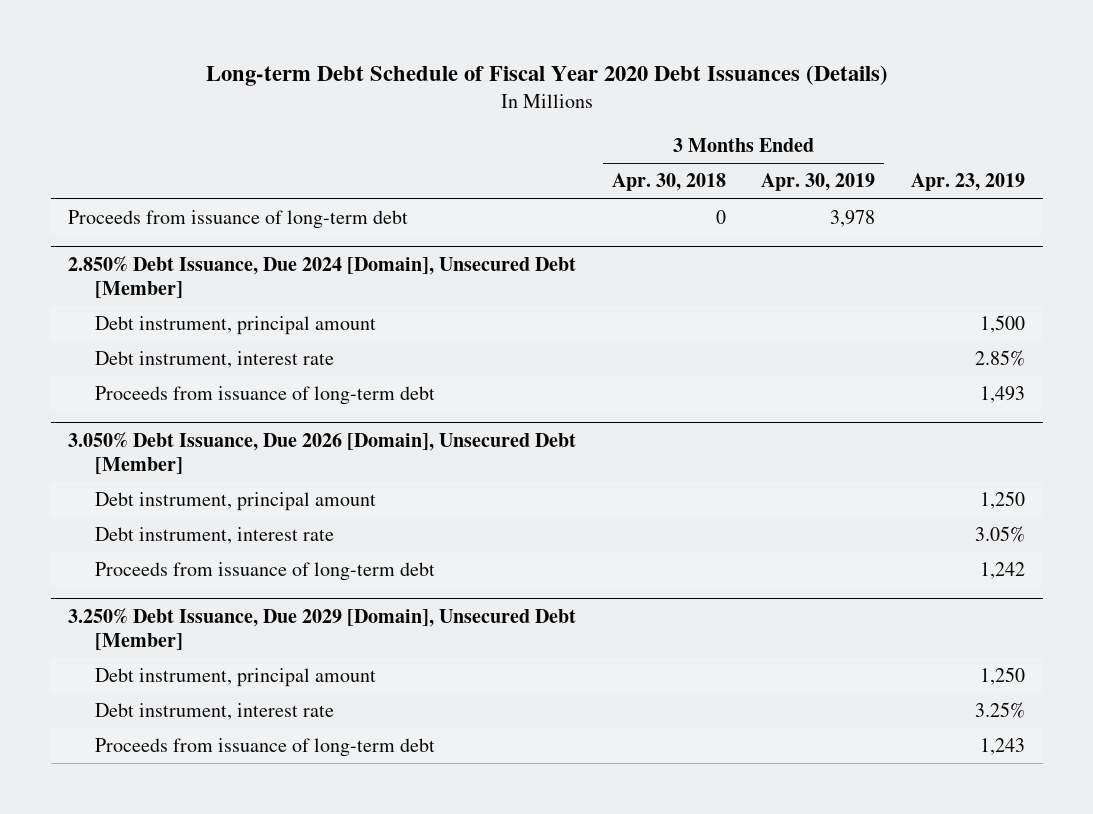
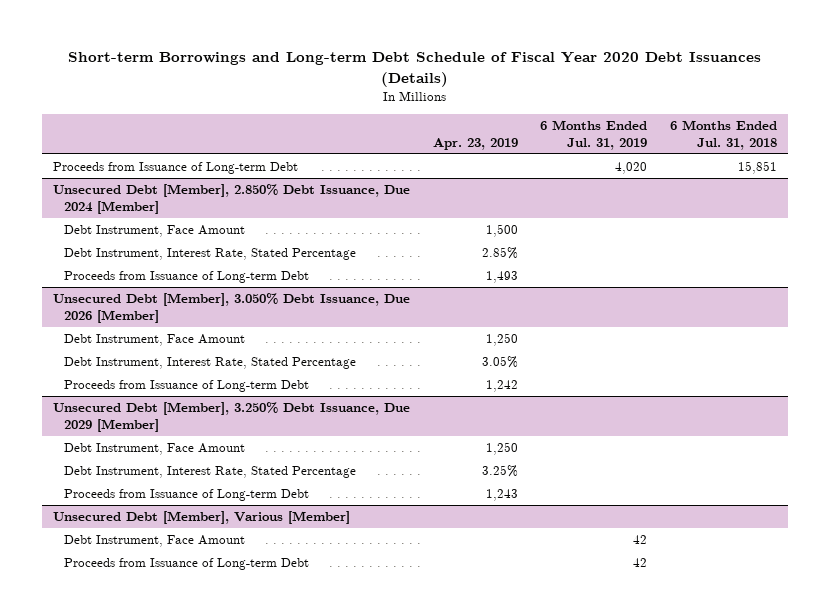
- Long-term Debt Schedule of Fiscal Year 2020 Debt Issuances (Details)
+ Short-term Borrowings and Long-term Debt Schedule of Fiscal Year 2020 Debt Issuances (Details)
- | 3 Months Ended Apr. 30, 2018 | 3 Months Ended Apr. 30, 2019 | Apr. 23, 2019
+ | Apr. 23, 2019 | 6 Months Ended Jul. 31, 2019 | 6 Months Ended Jul. 31, 2018
- Proceeds from issuance of long-term debt | 0 | 3,978 |
- 2.850% Debt Issuance, Due 2024 [Domain], Unsecured Debt [Member]
- Debt instrument, principal amount | | | 1,500
- Debt instrument, interest rate | | | 2.85%
- Proceeds from issuance of long-term debt | | | 1,493
- 3.050% Debt Issuance, Due 2026 [Domain], Unsecured Debt [Member]
- Debt instrument, principal amount | | | 1,250
- Debt instrument, interest rate | | | 3.05%
- Proceeds from issuance of long-term debt | | | 1,242
- 3.250% Debt Issuance, Due 2029 [Domain], Unsecured Debt [Member]
- Debt instrument, principal amount | | | 1,250
- Debt instrument, interest rate | | | 3.25%
- Proceeds from issuance of long-term debt | | | 1,243
+ Proceeds from Issuance of Long-term Debt | | 4,020 | 15,851
+ Unsecured Debt [Member], 2.850% Debt Issuance, Due 2024 [Member]
+ Debt Instrument, Face Amount | 1,500 | |
+ Debt Instrument, Interest Rate, Stated Percentage | 2.85% | |
+ Proceeds from Issuance of Long-term Debt | 1,493 | |
+ Unsecured Debt [Member], 3.050% Debt Issuance, Due 2026 [Member]
+ Debt Instrument, Face Amount | 1,250 | |
+ Debt Instrument, Interest Rate, Stated Percentage | 3.05% | |
+ Proceeds from Issuance of Long-term Debt | 1,242 | |
+ Unsecured Debt [Member], 3.250% Debt Issuance, Due 2029 [Member]
+ Debt Instrument, Face Amount | 1,250 | |
+ Debt Instrument, Interest Rate, Stated Percentage | 3.25% | |
+ Proceeds from Issuance of Long-term Debt | 1,243 | |
+ Unsecured Debt [Member], Various [Member]
+ Debt Instrument, Face Amount | | 42 |
+ Proceeds from Issuance of Long-term Debt | | 42 |

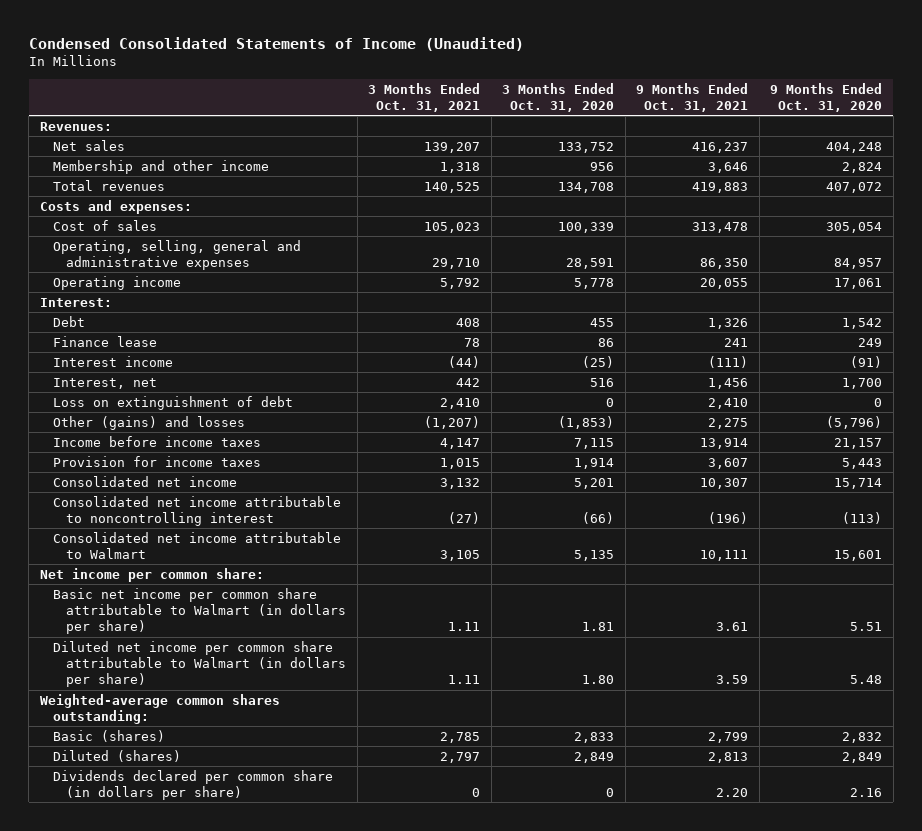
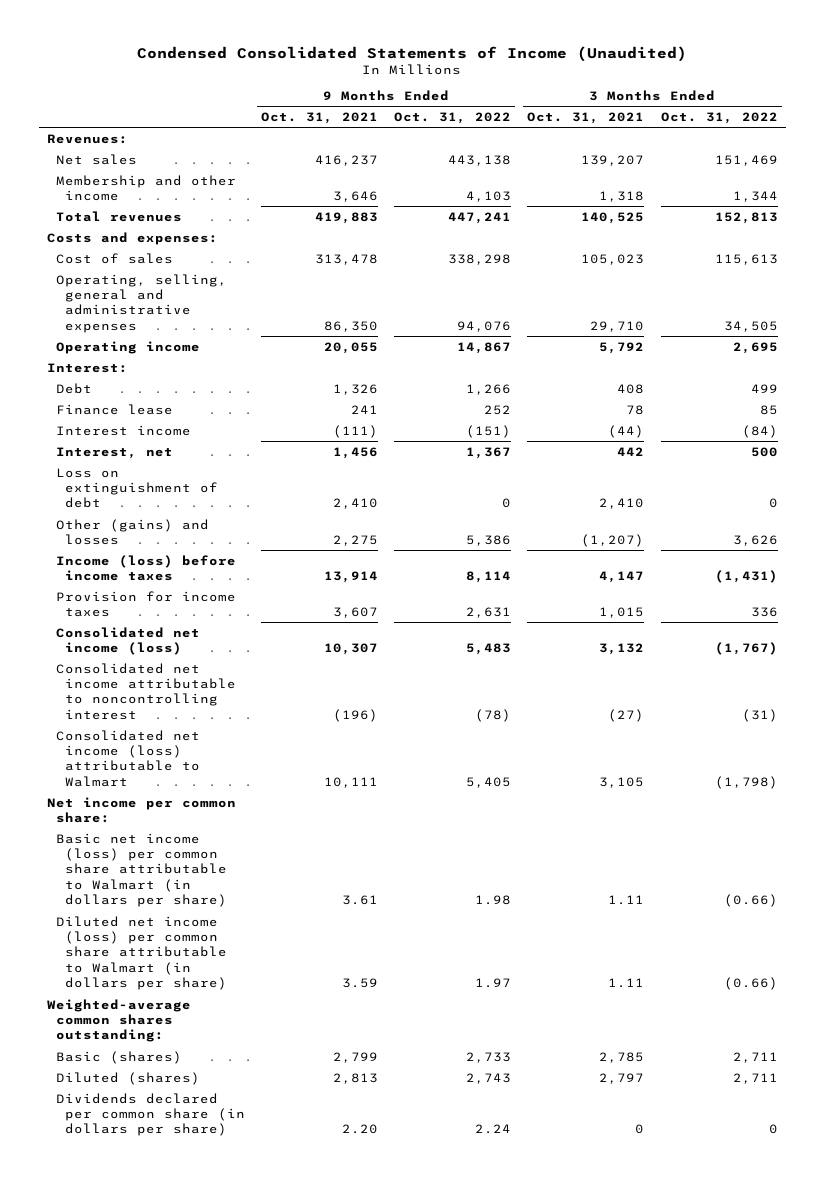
- | 3 Months Ended Oct. 31, 2021 | 3 Months Ended Oct. 31, 2020 | 9 Months Ended Oct. 31, 2021 | 9 Months Ended Oct. 31, 2020
+ | 9 Months Ended Oct. 31, 2021 | 9 Months Ended Oct. 31, 2022 | 3 Months Ended Oct. 31, 2021 | 3 Months Ended Oct. 31, 2022
- Income before income taxes | 4,147 | 7,115 | 13,914 | 21,157
+ Income (loss) before income taxes | 13,914 | 8,114 | 4,147 | (1,431)
- Consolidated net income | 3,132 | 5,201 | 10,307 | 15,714
+ Consolidated net income (loss) | 10,307 | 5,483 | 3,132 | (1,767)
- Consolidated net income attributable to Walmart | 3,105 | 5,135 | 10,111 | 15,601
+ Consolidated net income (loss) attributable to Walmart | 10,111 | 5,405 | 3,105 | (1,798)
- Basic net income per common share attributable to Walmart (in dollars per share) | 1.11 | 1.81 | 3.61 | 5.51
- Diluted net income per common share attributable to Walmart (in dollars per share) | 1.11 | 1.80 | 3.59 | 5.48
+ Basic net income (loss) per common share attributable to Walmart (in dollars per share) | 3.61 | 1.98 | 1.11 | (0.66)
+ Diluted net income (loss) per common share attributable to Walmart (in dollars per share) | 3.59 | 1.97 | 1.11 | (0.66)

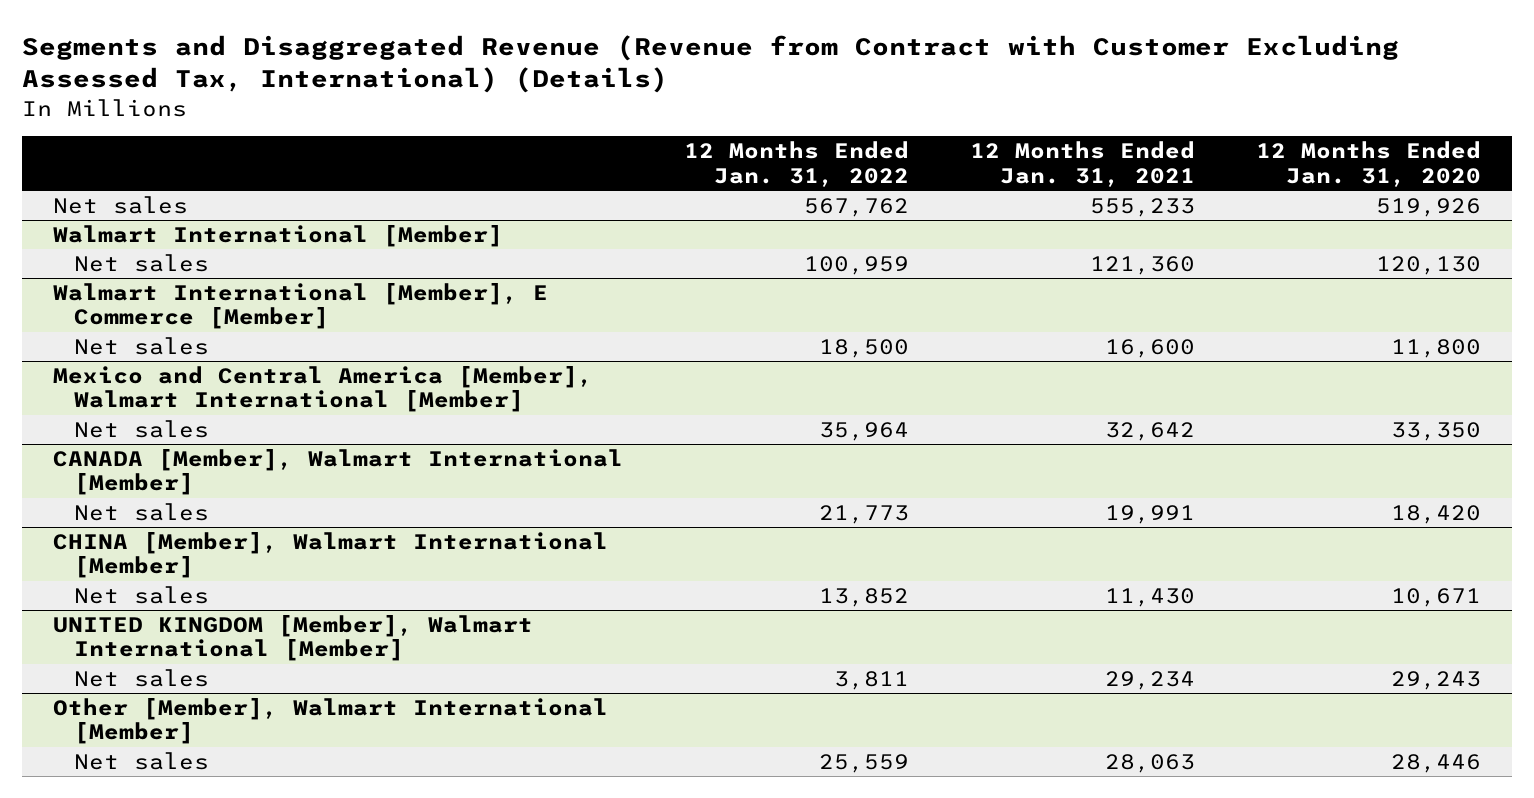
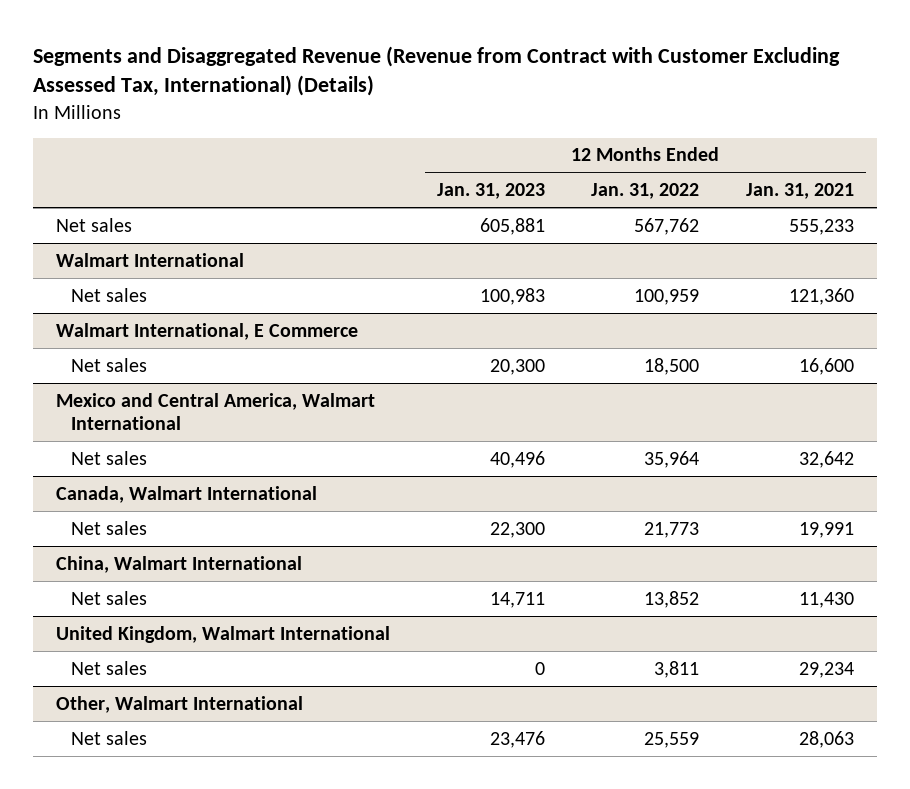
- | 12 Months Ended Jan. 31, 2022 | 12 Months Ended Jan. 31, 2021 | 12 Months Ended Jan. 31, 2020
+ | 12 Months Ended Jan. 31, 2023 | 12 Months Ended Jan. 31, 2022 | 12 Months Ended Jan. 31, 2021
- Walmart International [Member]
+ Walmart International
- Walmart International [Member], E Commerce [Member]
+ Walmart International, E Commerce
- Mexico and Central America [Member], Walmart International [Member]
+ Mexico and Central America, Walmart International
- CANADA [Member], Walmart International [Member]
+ Canada, Walmart International
- CHINA [Member], Walmart International [Member]
+ China, Walmart International
- UNITED KINGDOM [Member], Walmart International [Member]
+ United Kingdom, Walmart International
- Other [Member], Walmart International [Member]
+ Other, Walmart International

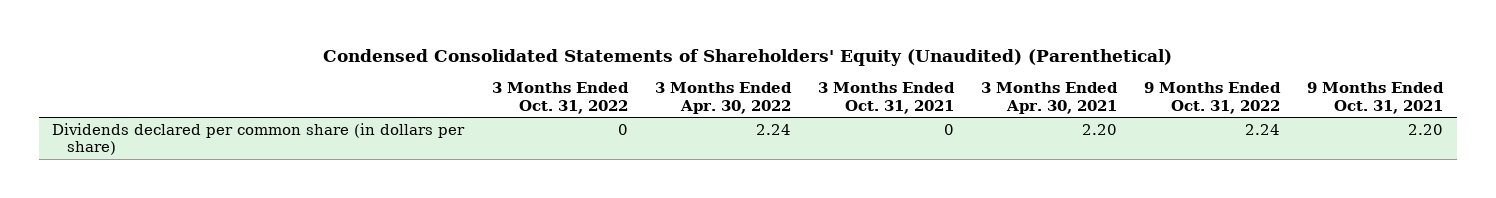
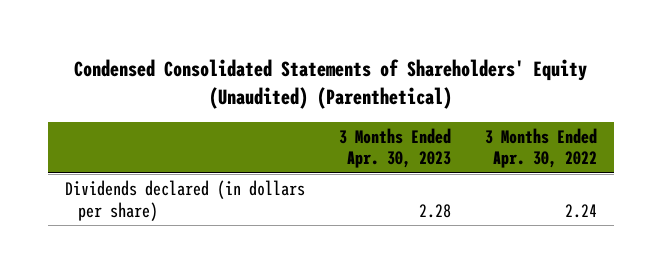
- | 3 Months Ended Oct. 31, 2022 | 3 Months Ended Apr. 30, 2022 | 3 Months Ended Oct. 31, 2021 | 3 Months Ended Apr. 30, 2021 | 9 Months Ended Oct. 31, 2022 | 9 Months Ended Oct. 31, 2021
+ | 3 Months Ended Apr. 30, 2023 | 3 Months Ended Apr. 30, 2022
- Dividends declared per common share (in dollars per share) | 0 | 2.24 | 0 | 2.20 | 2.24 | 2.20
+ Dividends declared (in dollars per share) | 2.28 | 2.24

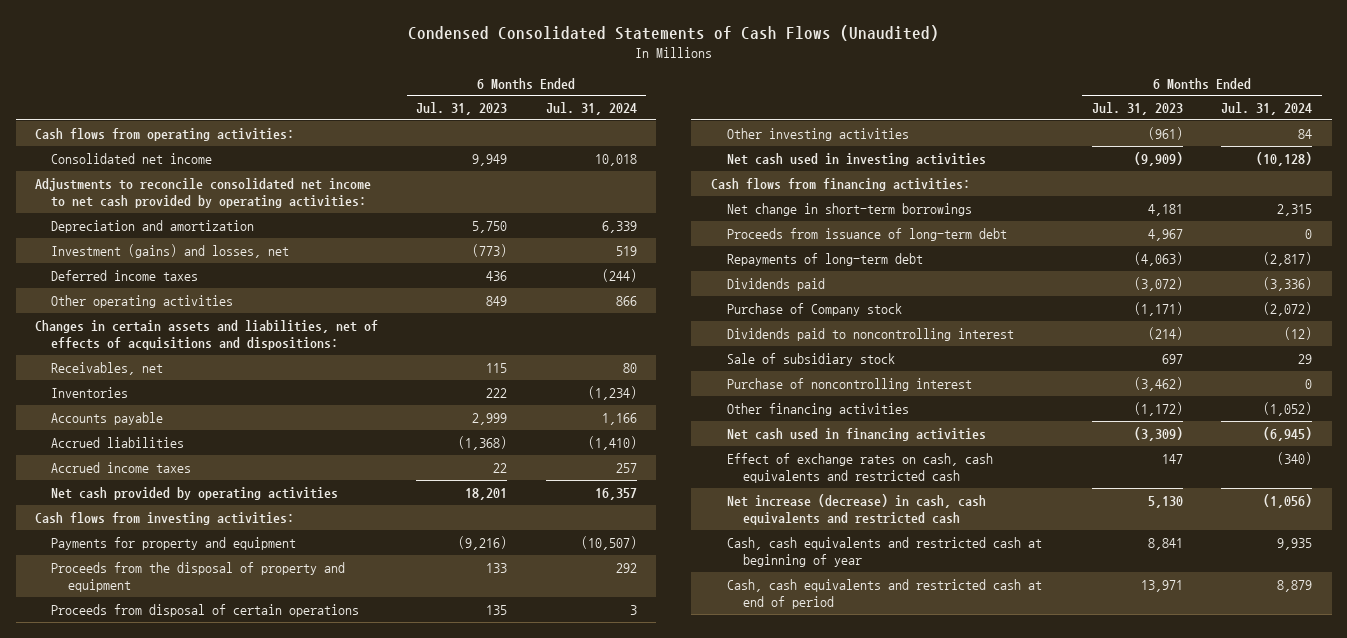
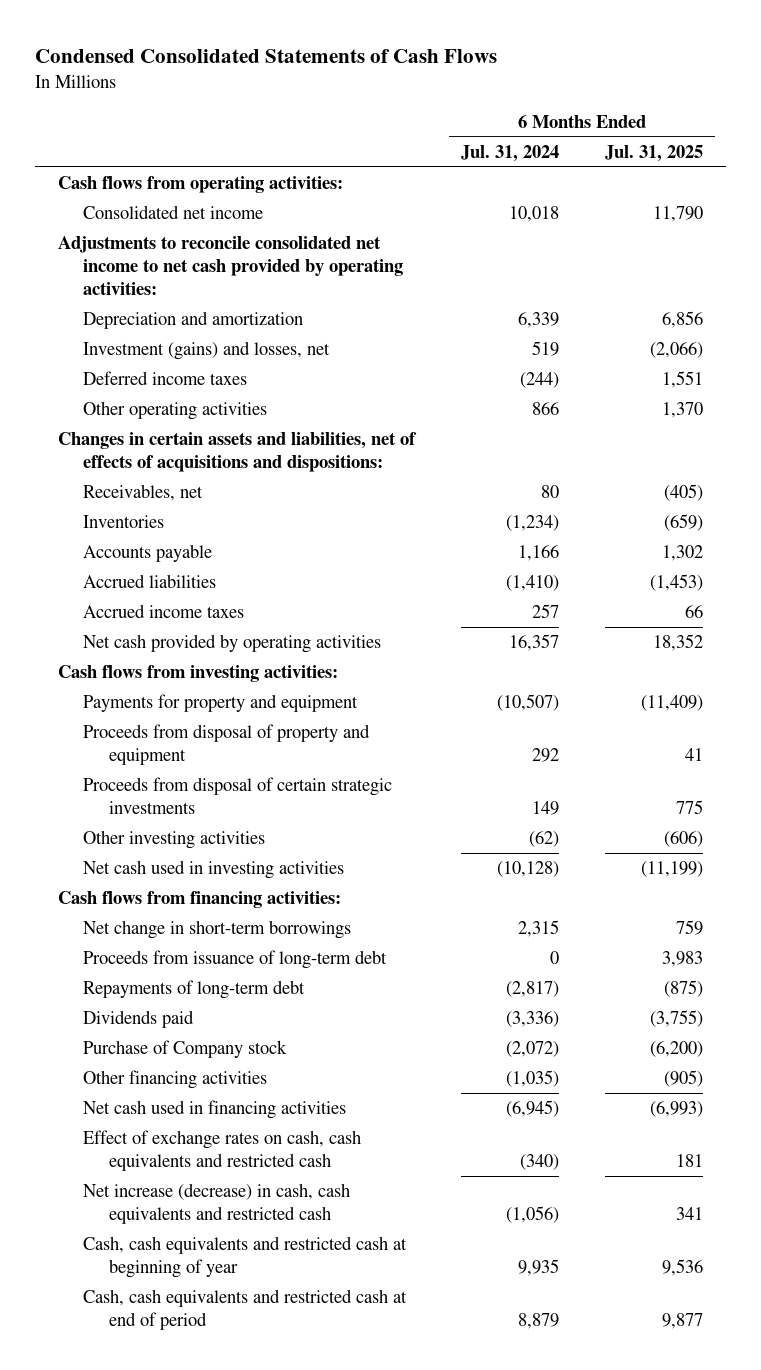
- Condensed Consolidated Statements of Cash Flows (Unaudited)
+ Condensed Consolidated Statements of Cash Flows
- | 6 Months Ended Jul. 31, 2023 | 6 Months Ended Jul. 31, 2024
+ | 6 Months Ended Jul. 31, 2024 | 6 Months Ended Jul. 31, 2025
- Proceeds from the disposal of property and equipment | 133 | 292
- Proceeds from disposal of certain operations | 135 | 3
- Other investing activities | (961) | 84
+ Proceeds from disposal of property and equipment | 292 | 41
+ Proceeds from disposal of certain strategic investments | 149 | 775
+ Other investing activities | (62) | (606)
- Dividends paid to noncontrolling interest | (214) | (12)
- Sale of subsidiary stock | 697 | 29
- Purchase of noncontrolling interest | (3,462) | 0
- Other financing activities | (1,172) | (1,052)
+ Other financing activities | (1,035) | (905)

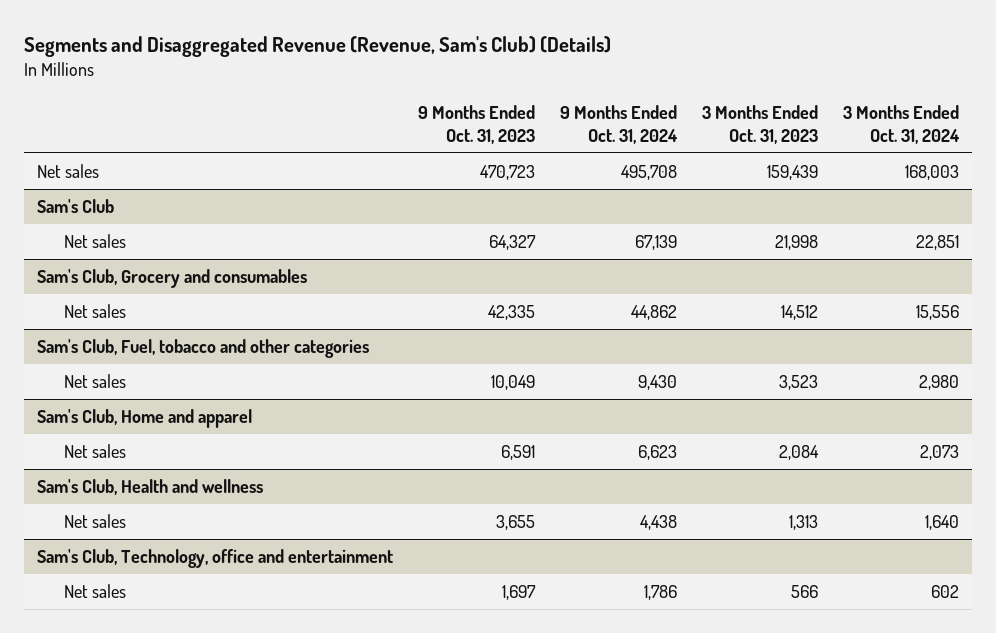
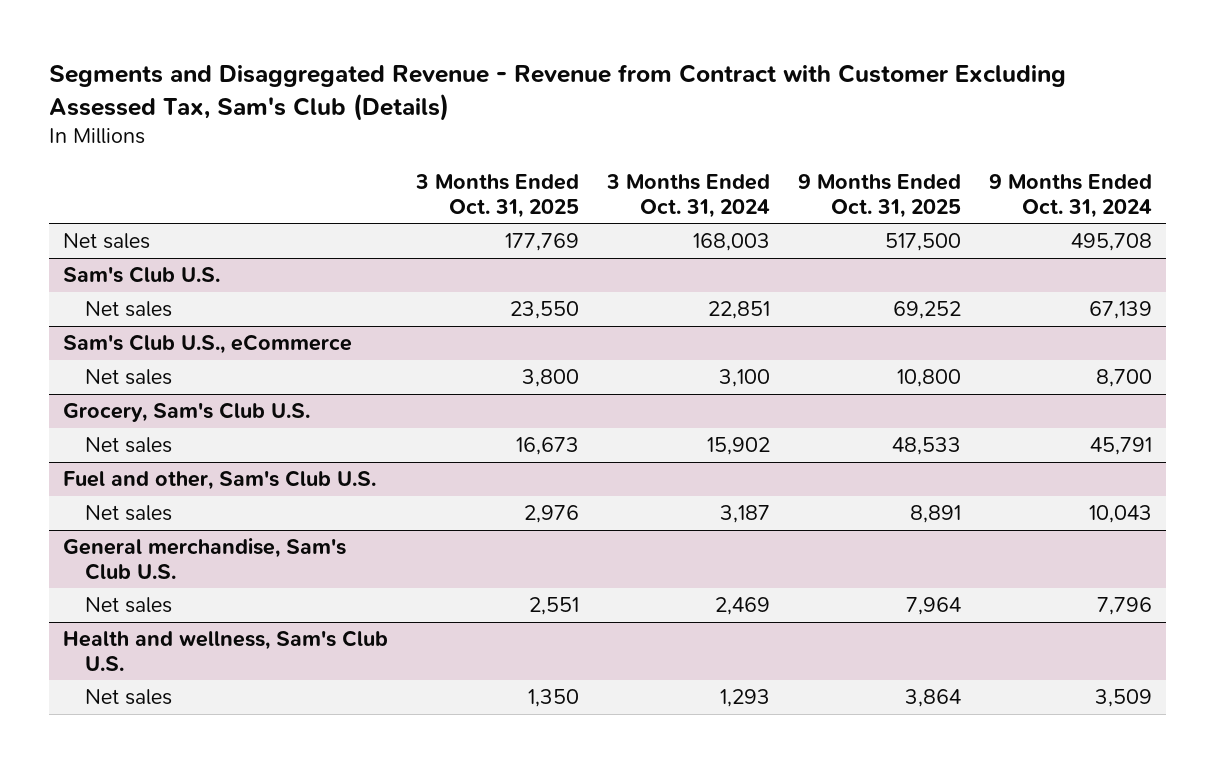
- Segments and Disaggregated Revenue (Revenue, Sam's Club) (Details)
+ Segments and Disaggregated Revenue - Revenue from Contract with Customer Excluding Assessed Tax, Sam's Club (Details)
- | 9 Months Ended Oct. 31, 2023 | 9 Months Ended Oct. 31, 2024 | 3 Months Ended Oct. 31, 2023 | 3 Months Ended Oct. 31, 2024
+ | 3 Months Ended Oct. 31, 2025 | 3 Months Ended Oct. 31, 2024 | 9 Months Ended Oct. 31, 2025 | 9 Months Ended Oct. 31, 2024
- Sam's Club
+ Sam's Club U.S.
- Sam's Club, Grocery and consumables
- Net sales | 42,335 | 44,862 | 14,512 | 15,556
- Sam's Club, Fuel, tobacco and other categories
- Net sales | 10,049 | 9,430 | 3,523 | 2,980
- Sam's Club, Home and apparel
- Net sales | 6,591 | 6,623 | 2,084 | 2,073
- Sam's Club, Health and wellness
- Net sales | 3,655 | 4,438 | 1,313 | 1,640
- Sam's Club, Technology, office and entertainment
- Net sales | 1,697 | 1,786 | 566 | 602
+ Sam's Club U.S., eCommerce
+ Net sales | 3,800 | 3,100 | 10,800 | 8,700
+ Grocery, Sam's Club U.S.
+ Net sales | 16,673 | 15,902 | 48,533 | 45,791
+ Fuel and other, Sam's Club U.S.
+ Net sales | 2,976 | 3,187 | 8,891 | 10,043
+ General merchandise, Sam's Club U.S.
+ Net sales | 2,551 | 2,469 | 7,964 | 7,796
+ Health and wellness, Sam's Club U.S.
+ Net sales | 1,350 | 1,293 | 3,864 | 3,509

